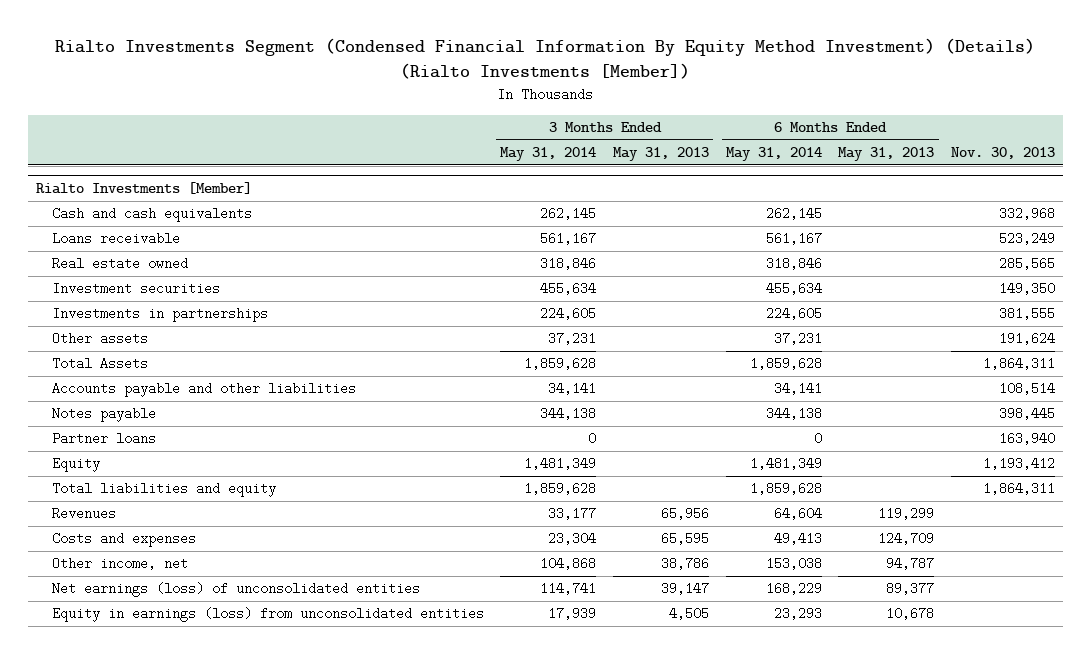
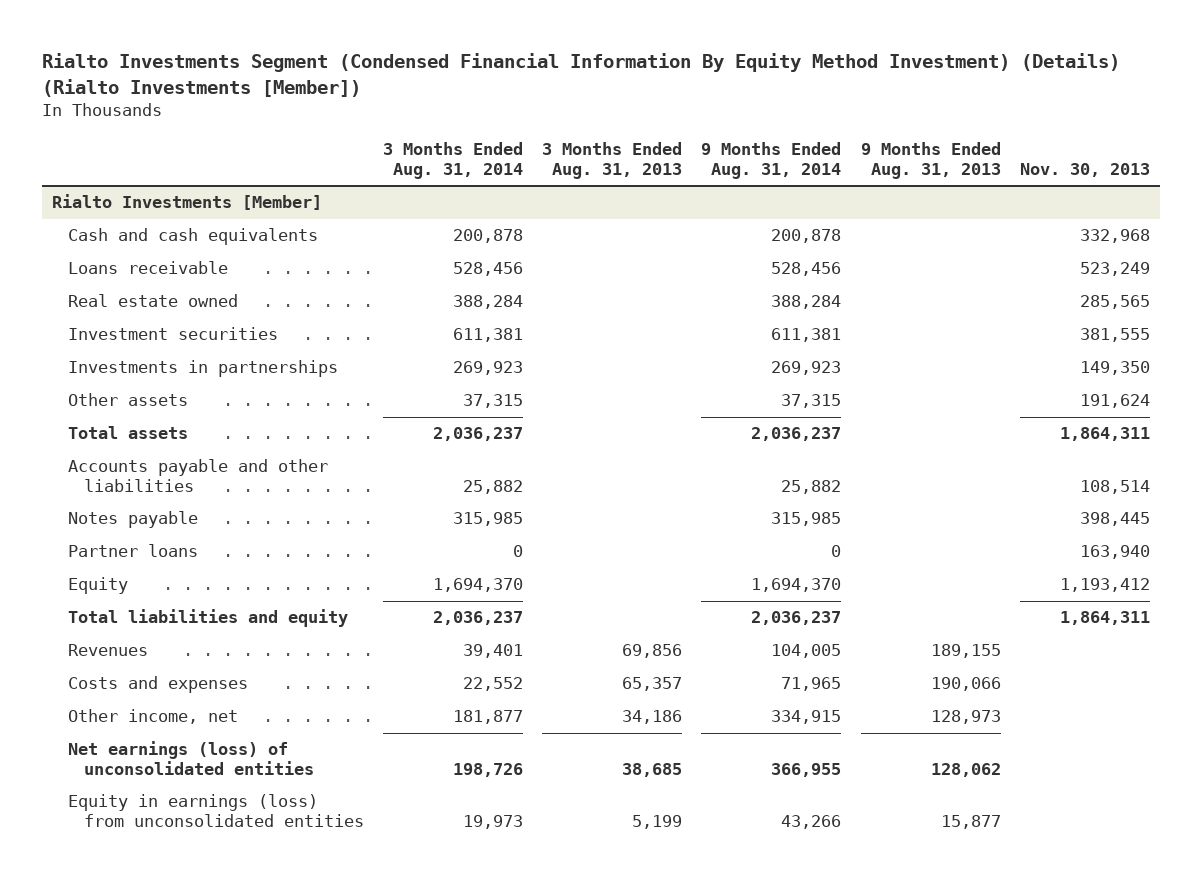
- | 3 Months Ended May 31, 2014 | 3 Months Ended May 31, 2013 | 6 Months Ended May 31, 2014 | 6 Months Ended May 31, 2013 | Nov. 30, 2013
+ | 3 Months Ended Aug. 31, 2014 | 3 Months Ended Aug. 31, 2013 | 9 Months Ended Aug. 31, 2014 | 9 Months Ended Aug. 31, 2013 | Nov. 30, 2013
@ Rialto Investments [Member]
- Investment securities | 455,634 | | 455,634 | | 149,350
- Investments in partnerships | 224,605 | | 224,605 | | 381,555
+ Investment securities | 611,381 | | 611,381 | | 381,555
+ Investments in partnerships | 269,923 | | 269,923 | | 149,350
- Total Assets | 1,859,628 | | 1,859,628 | | 1,864,311
+ Total assets | 2,036,237 | | 2,036,237 | | 1,864,311

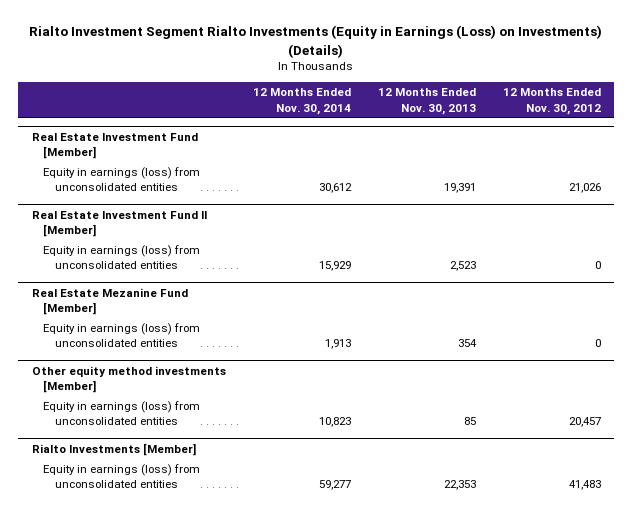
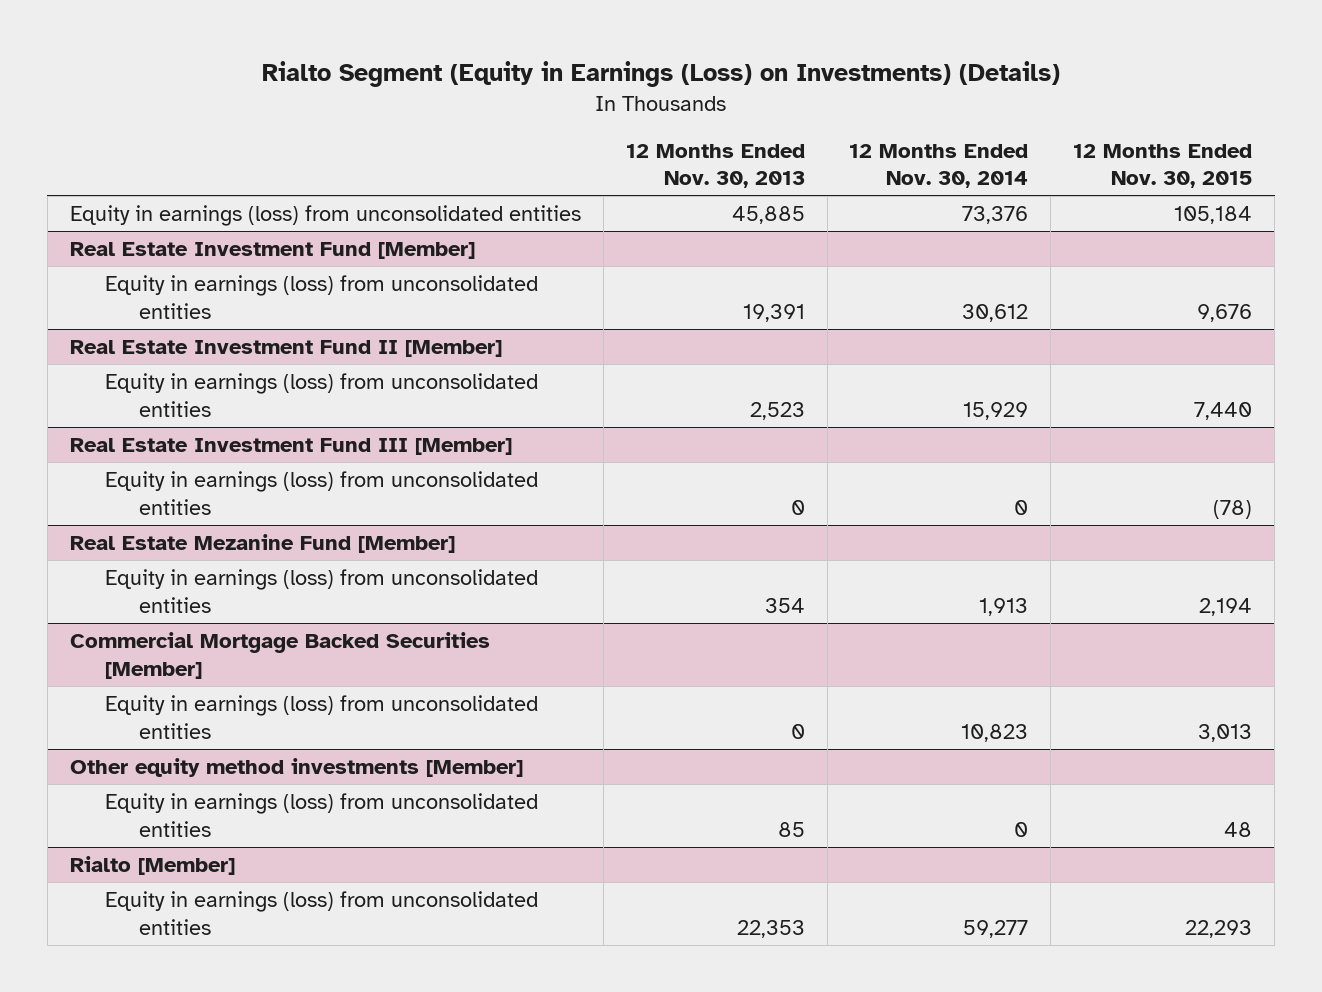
- Rialto Investment Segment Rialto Investments (Equity in Earnings (Loss) on Investments) (Details)
+ Rialto Segment (Equity in Earnings (Loss) on Investments) (Details)
- | 12 Months Ended Nov. 30, 2014 | 12 Months Ended Nov. 30, 2013 | 12 Months Ended Nov. 30, 2012
+ | 12 Months Ended Nov. 30, 2013 | 12 Months Ended Nov. 30, 2014 | 12 Months Ended Nov. 30, 2015
+ Equity in earnings (loss) from unconsolidated entities | 45,885 | 73,376 | 105,184
+ Real Estate Investment Fund III [Member]
+ Equity in earnings (loss) from unconsolidated entities | 0 | 0 | (78)
+ Commercial Mortgage Backed Securities [Member]
+ Equity in earnings (loss) from unconsolidated entities | 0 | 10,823 | 3,013
@ Other equity method investments [Member]
- Equity in earnings (loss) from unconsolidated entities | 10,823 | 85 | 20,457
- Rialto Investments [Member]
@ Other equity method investments [Member]
+ Equity in earnings (loss) from unconsolidated entities | 85 | 0 | 48
+ Rialto [Member]

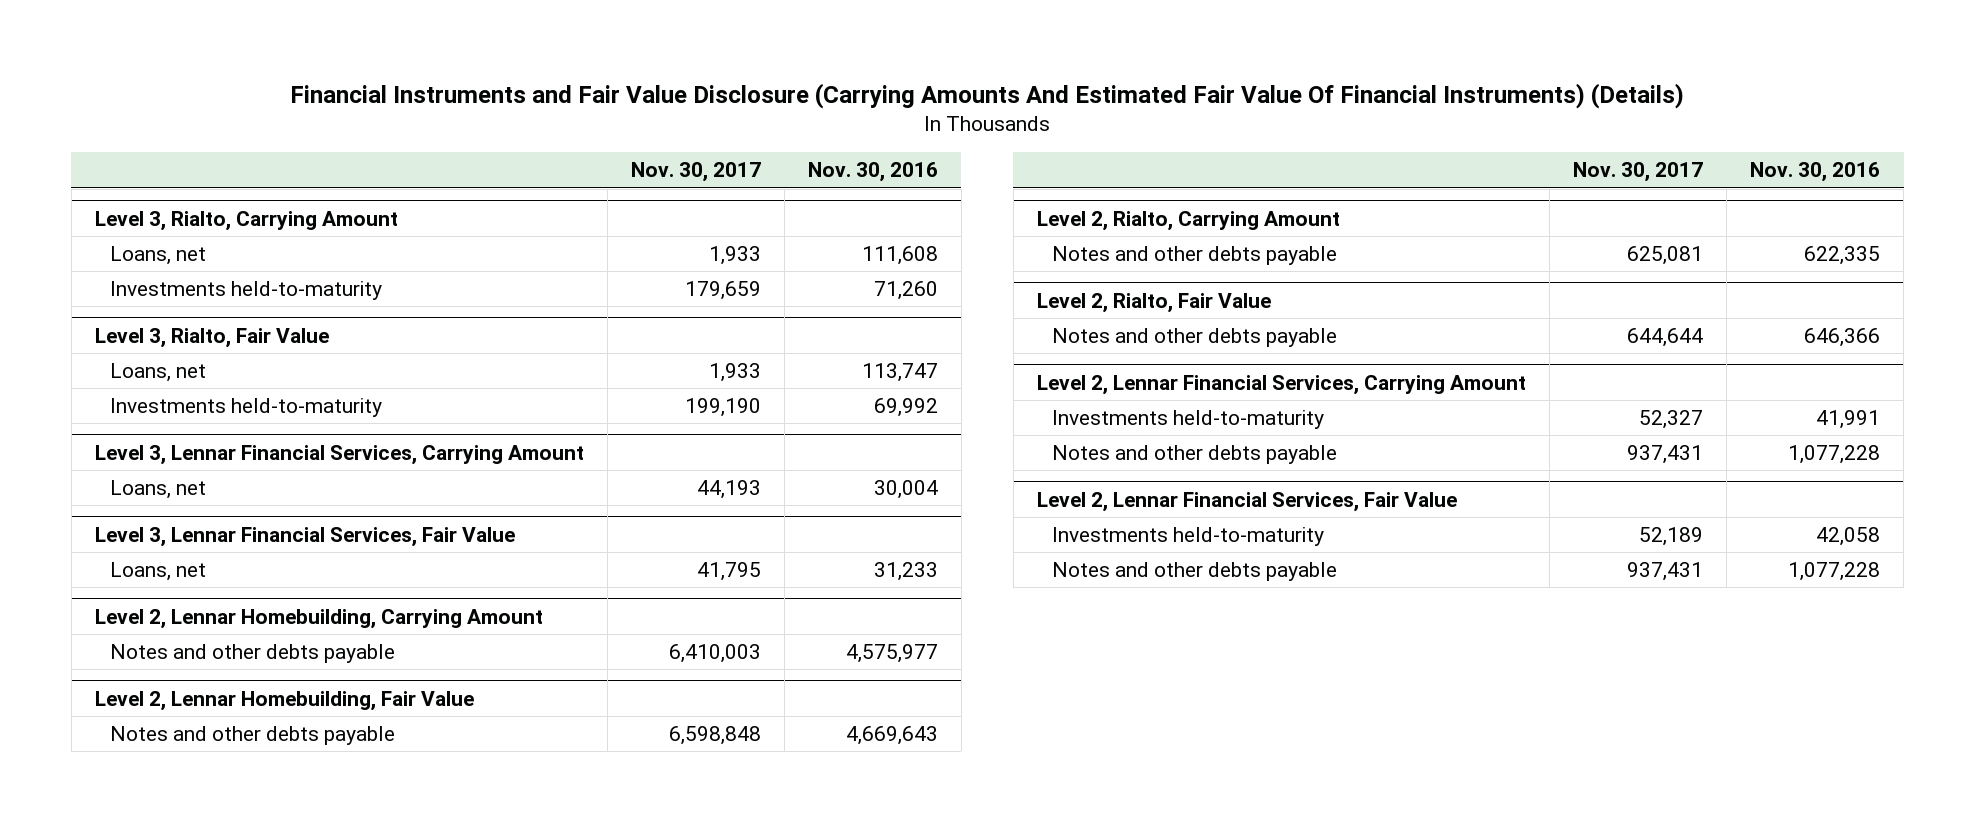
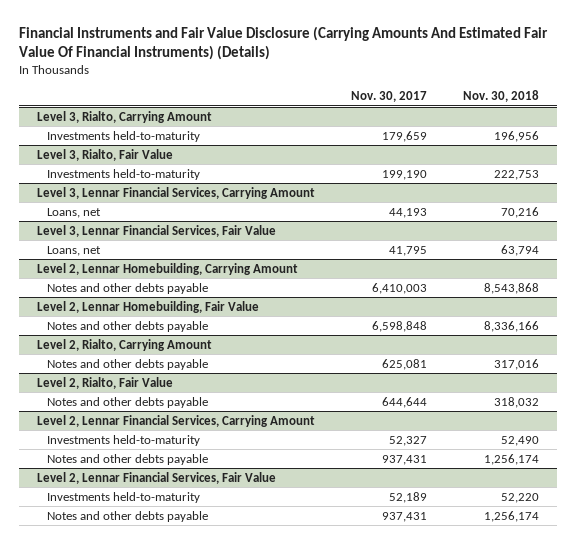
- | Nov. 30, 2017 | Nov. 30, 2016
+ | Nov. 30, 2017 | Nov. 30, 2018
@ Level 3, Rialto, Carrying Amount
- Loans, net | 1,933 | 111,608
@ Level 3, Rialto, Fair Value
- Loans, net | 1,933 | 113,747

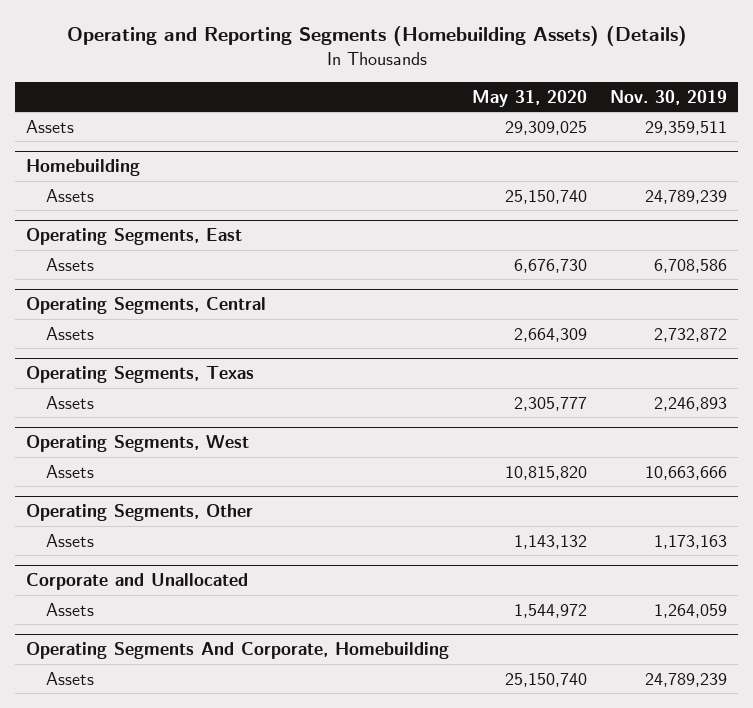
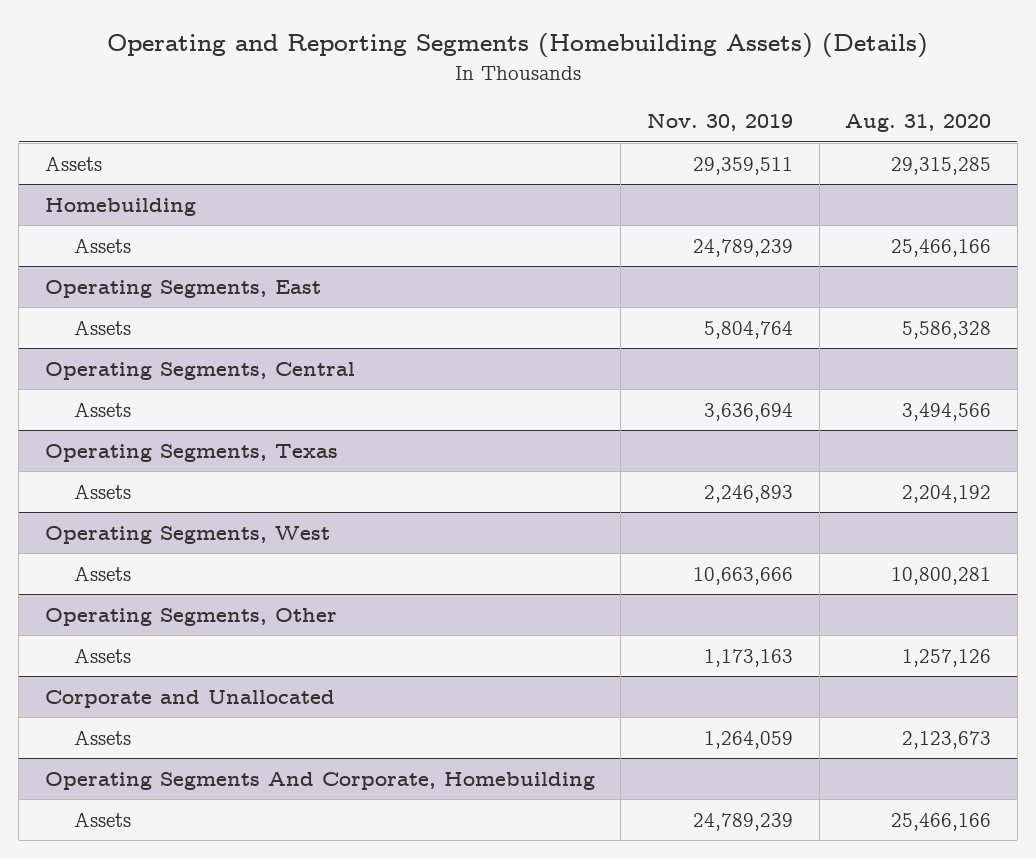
- | May 31, 2020 | Nov. 30, 2019
+ | Nov. 30, 2019 | Aug. 31, 2020
@ Operating Segments, East
- Assets | 6,676,730 | 6,708,586
+ Assets | 5,804,764 | 5,586,328
@ Operating Segments, Central
- Assets | 2,664,309 | 2,732,872
+ Assets | 3,636,694 | 3,494,566

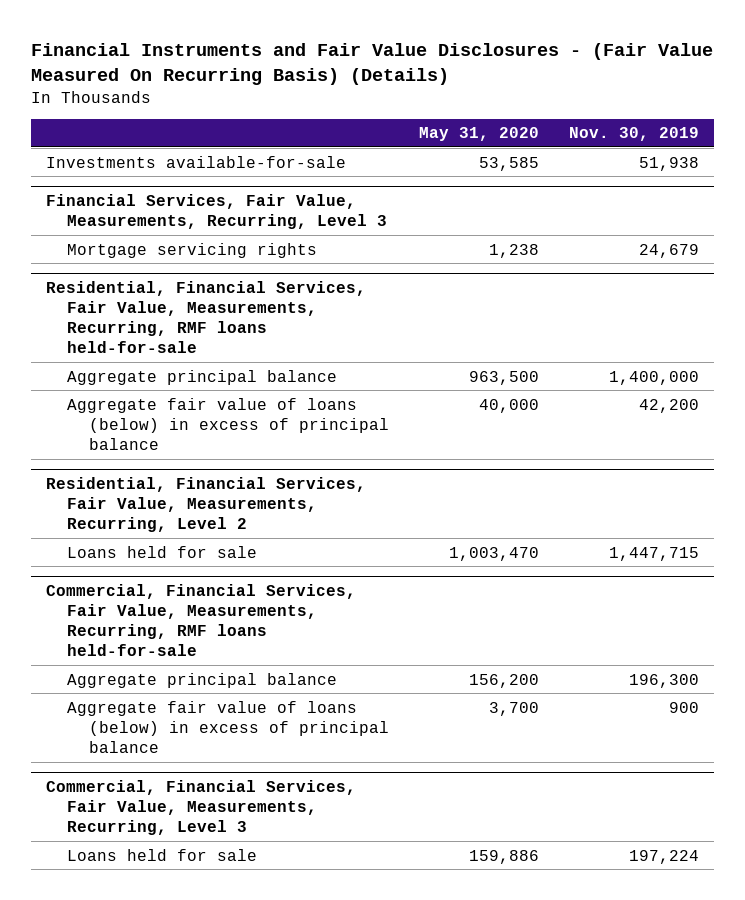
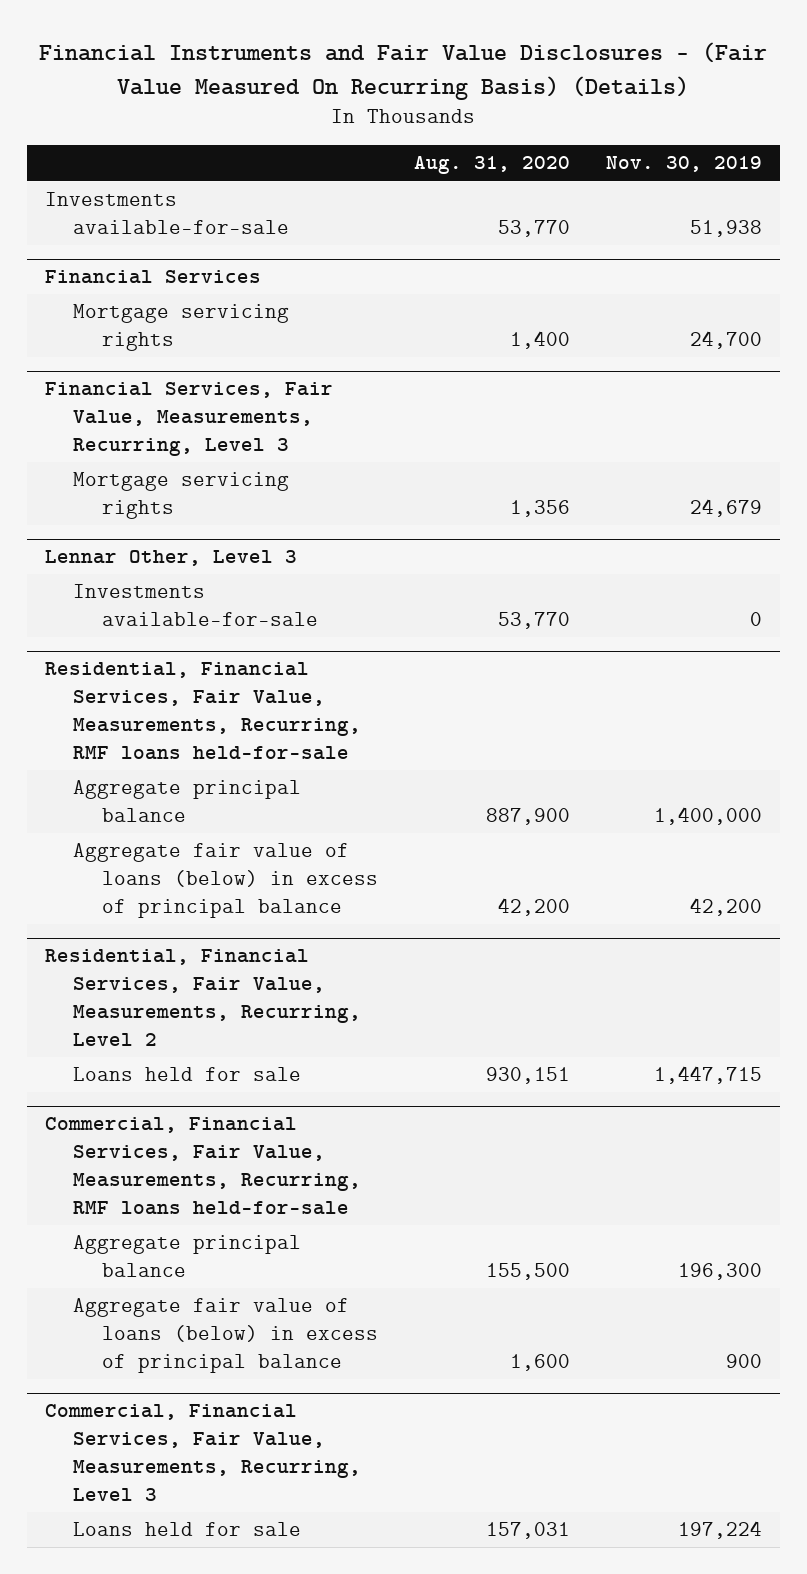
- | May 31, 2020 | Nov. 30, 2019
+ | Aug. 31, 2020 | Nov. 30, 2019
+ Financial Services
+ Mortgage servicing rights | 1,400 | 24,700
+ Lennar Other, Level 3
+ Investments available-for-sale | 53,770 | 0

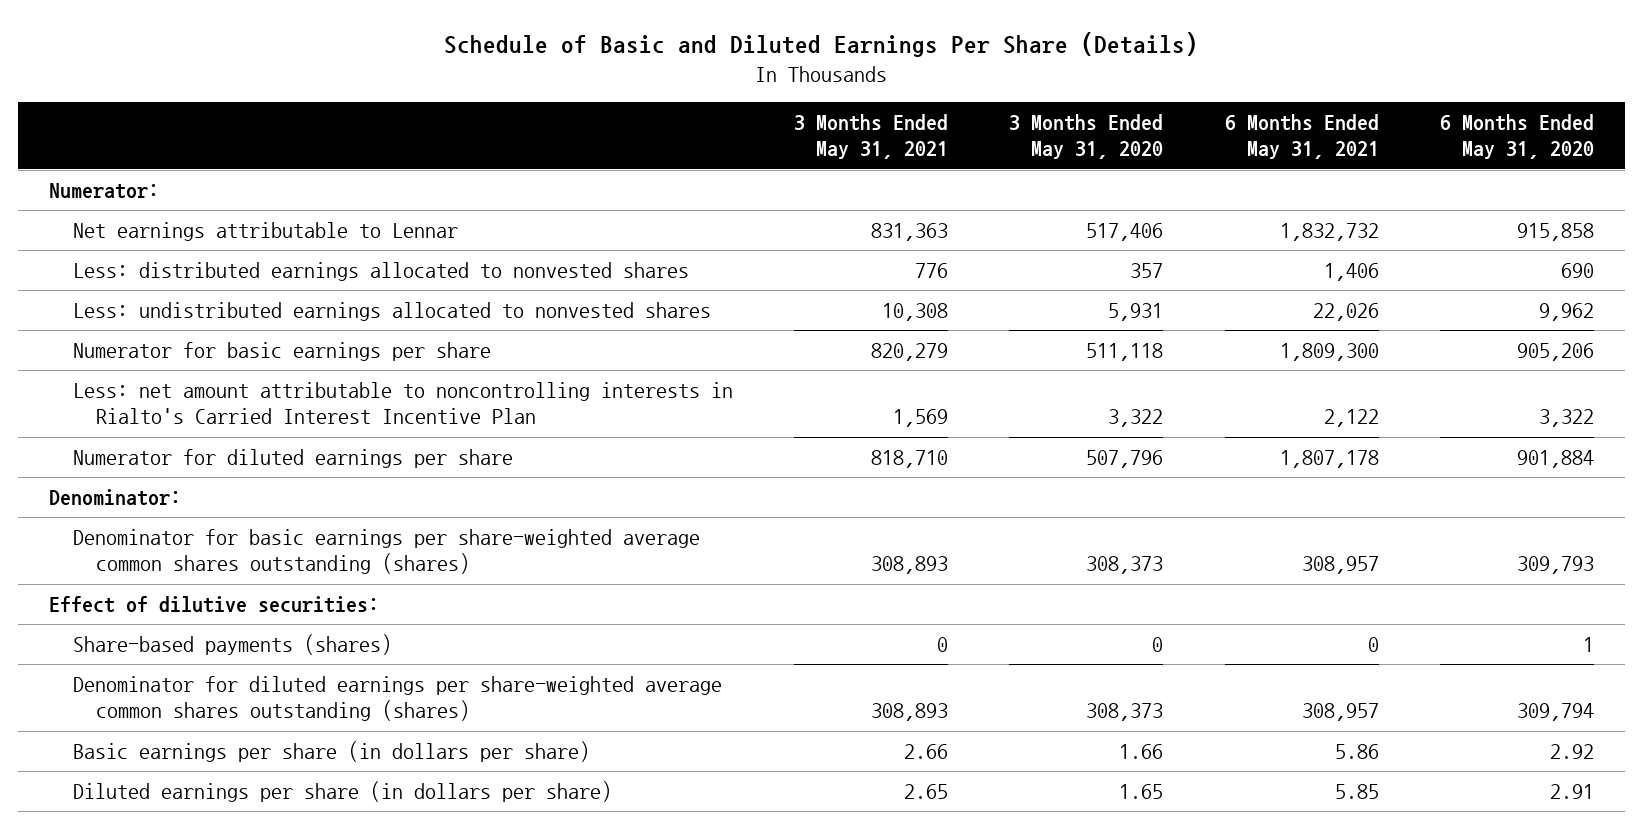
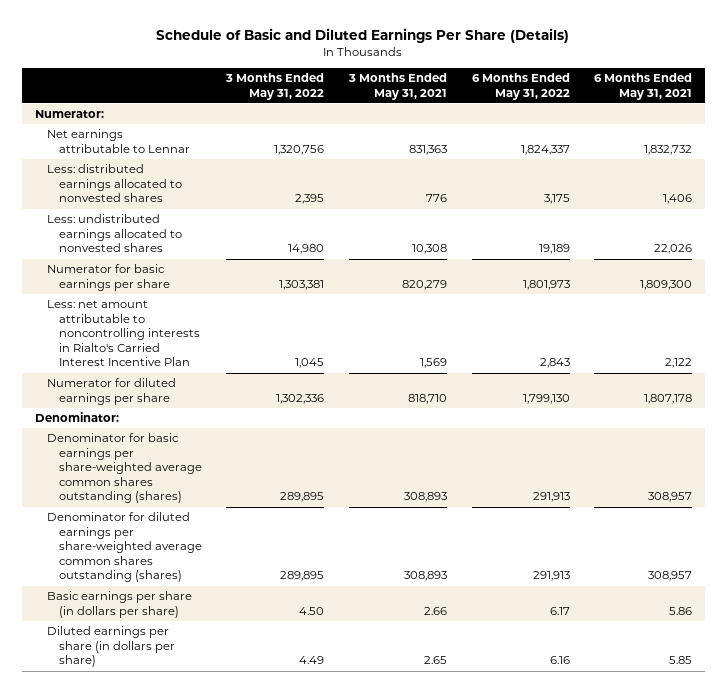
- | 3 Months Ended May 31, 2021 | 3 Months Ended May 31, 2020 | 6 Months Ended May 31, 2021 | 6 Months Ended May 31, 2020
+ | 3 Months Ended May 31, 2022 | 3 Months Ended May 31, 2021 | 6 Months Ended May 31, 2022 | 6 Months Ended May 31, 2021
- Effect of dilutive securities:
- Share-based payments (shares) | 0 | 0 | 0 | 1

